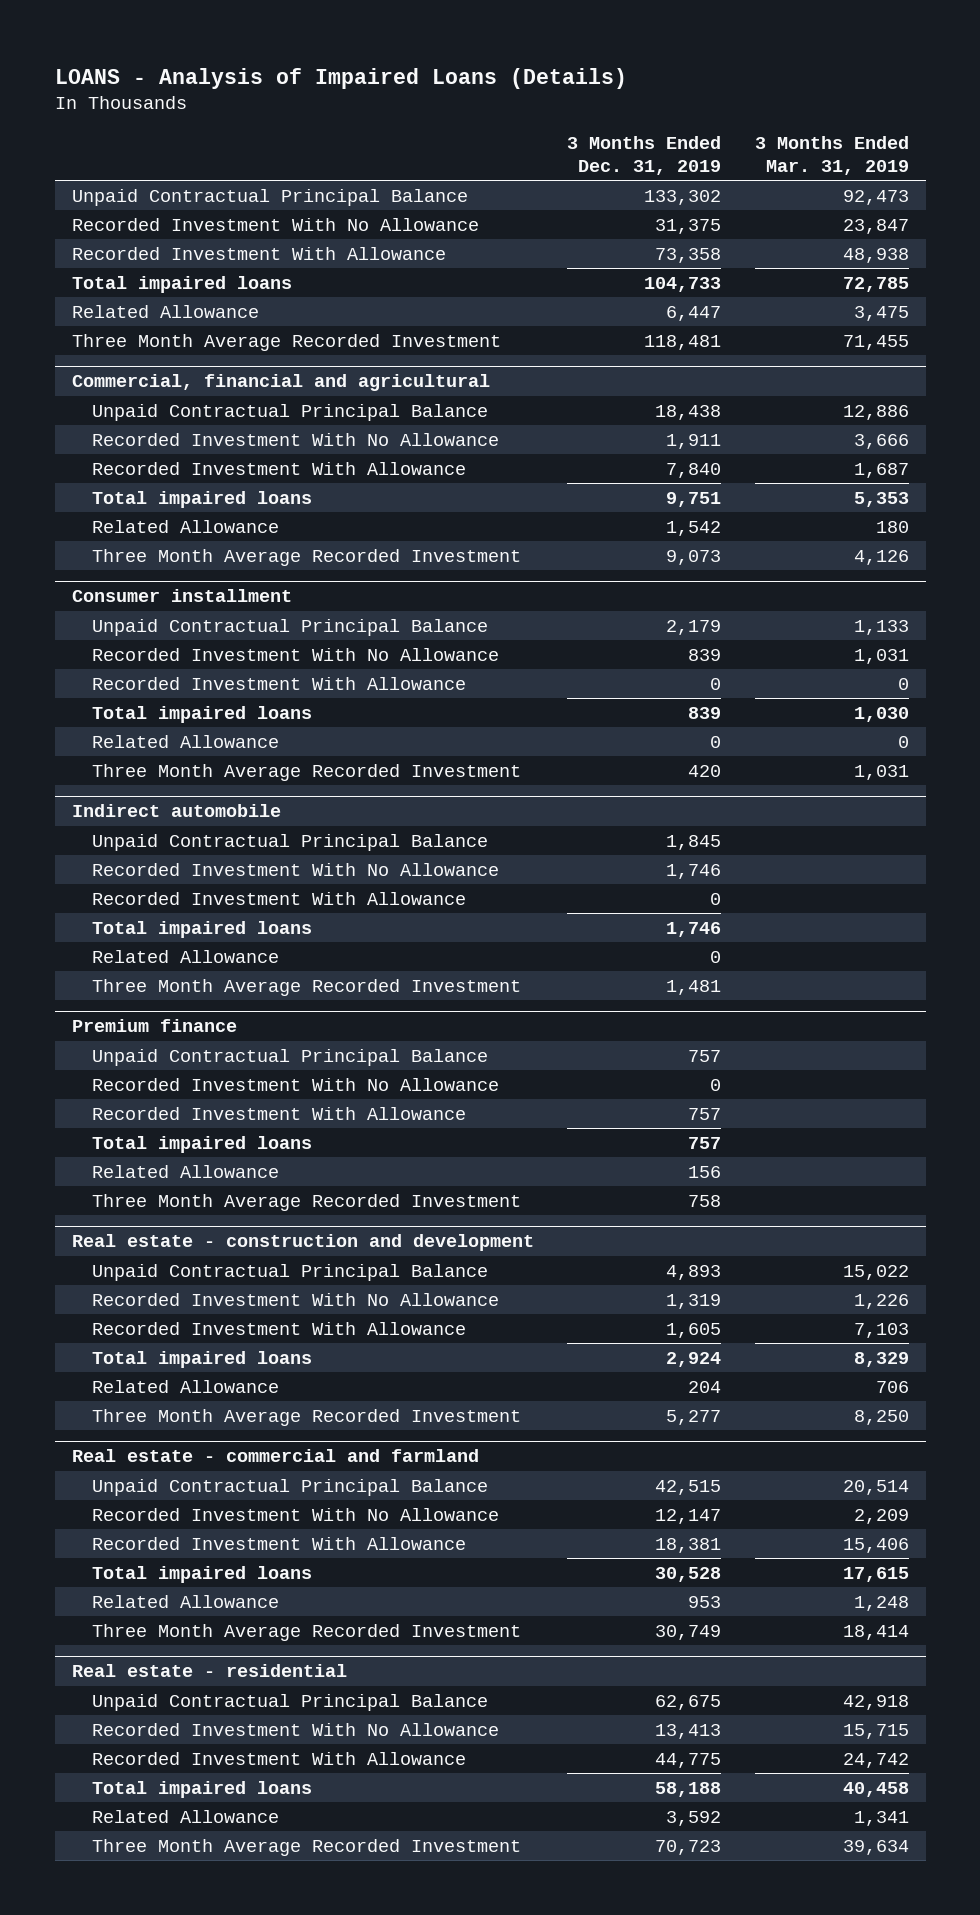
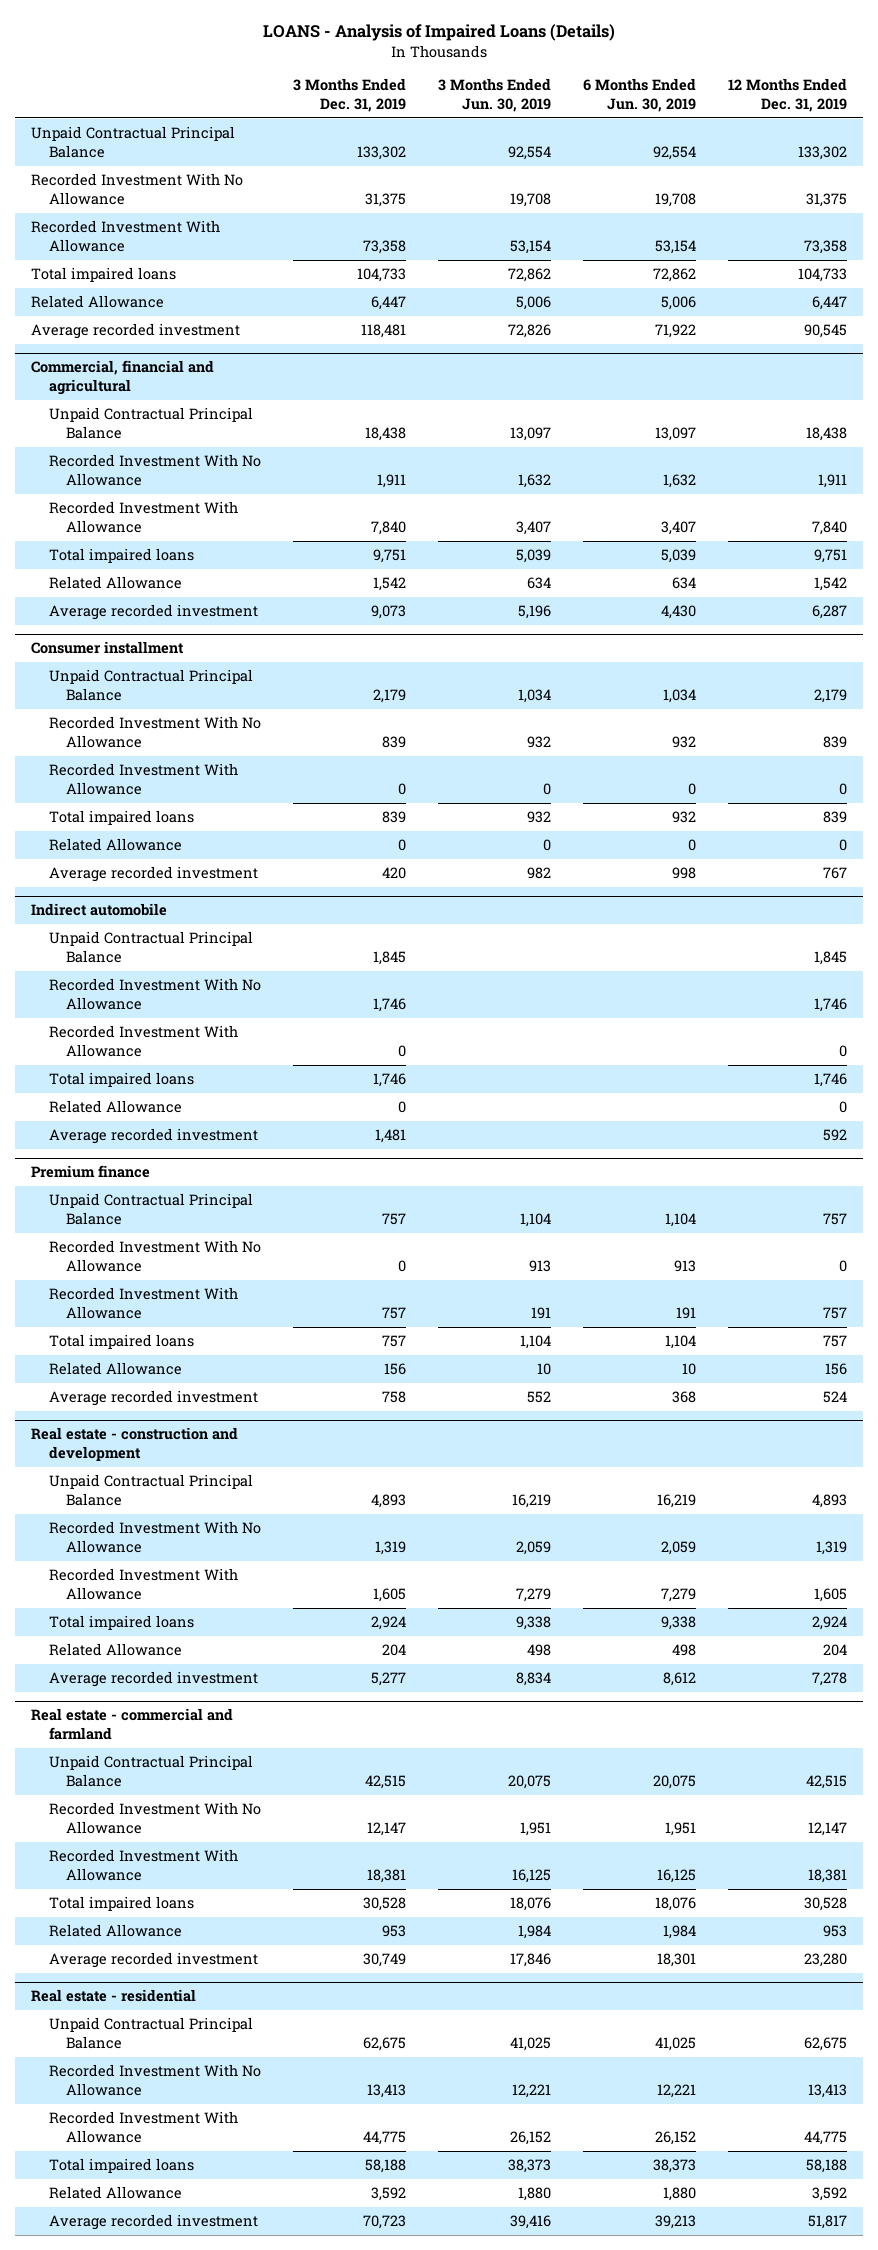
- | 3 Months Ended Dec. 31, 2019 | 3 Months Ended Mar. 31, 2019
+ | 3 Months Ended Dec. 31, 2019 | 3 Months Ended Jun. 30, 2019 | 6 Months Ended Jun. 30, 2019 | 12 Months Ended Dec. 31, 2019
- Three Month Average Recorded Investment | 118,481 | 71,455
+ Average recorded investment | 118,481 | 72,826 | 71,922 | 90,545
@ Commercial, financial and agricultural
- Three Month Average Recorded Investment | 9,073 | 4,126
+ Average recorded investment | 9,073 | 5,196 | 4,430 | 6,287
@ Consumer installment
- Three Month Average Recorded Investment | 420 | 1,031
+ Average recorded investment | 420 | 982 | 998 | 767
@ Indirect automobile
- Three Month Average Recorded Investment | 1,481 |
+ Average recorded investment | 1,481 | | | 592
@ Premium finance
- Three Month Average Recorded Investment | 758 |
+ Average recorded investment | 758 | 552 | 368 | 524
@ Real estate - construction and development
- Three Month Average Recorded Investment | 5,277 | 8,250
+ Average recorded investment | 5,277 | 8,834 | 8,612 | 7,278
@ Real estate - commercial and farmland
- Three Month Average Recorded Investment | 30,749 | 18,414
+ Average recorded investment | 30,749 | 17,846 | 18,301 | 23,280
@ Real estate - residential
- Three Month Average Recorded Investment | 70,723 | 39,634
+ Average recorded investment | 70,723 | 39,416 | 39,213 | 51,817

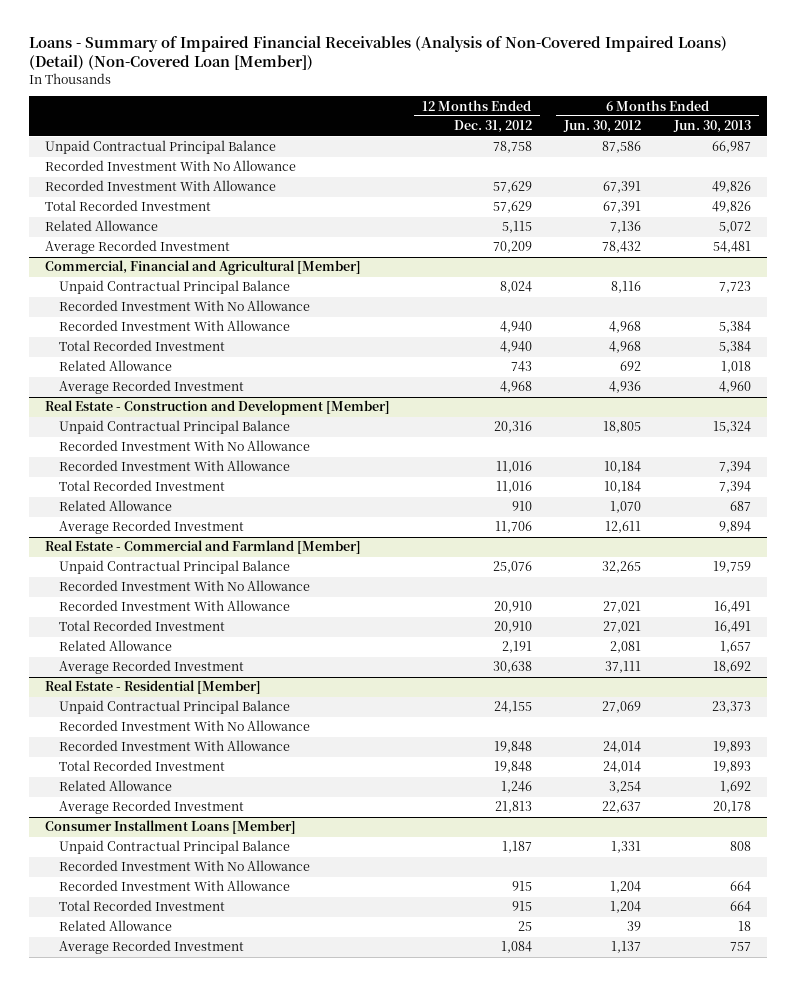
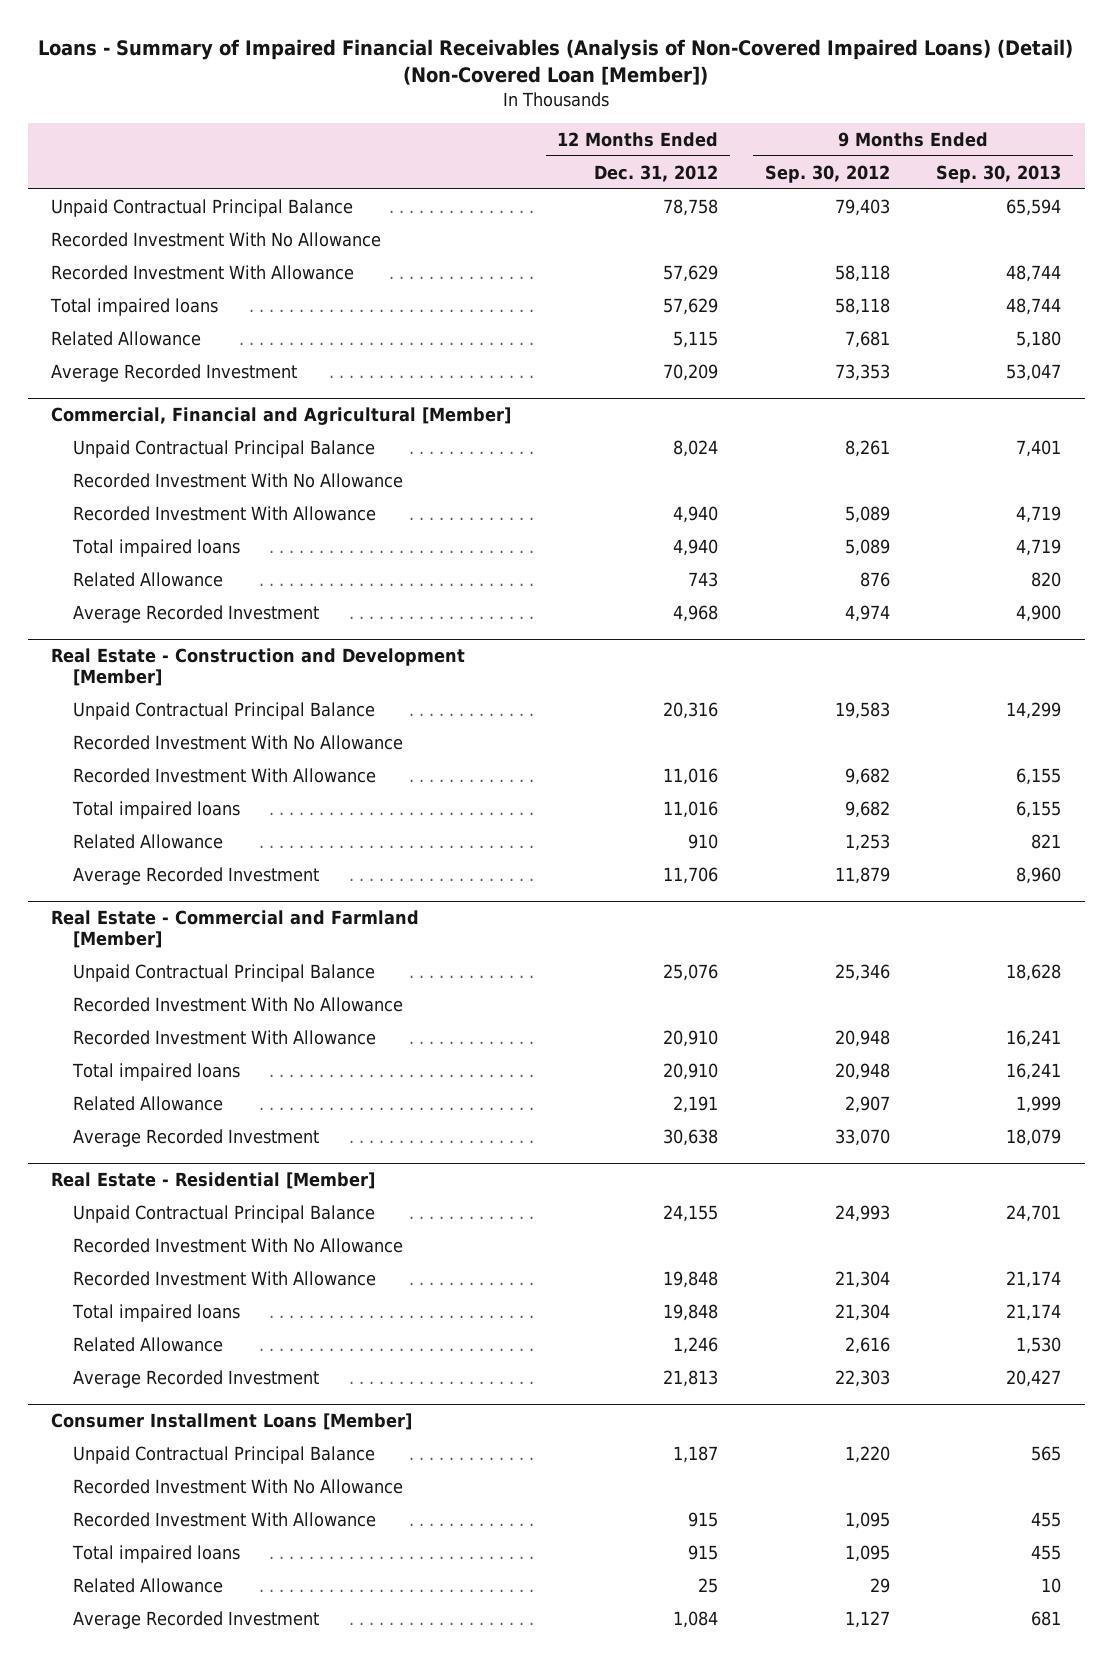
- | 12 Months Ended Dec. 31, 2012 | 6 Months Ended Jun. 30, 2012 | 6 Months Ended Jun. 30, 2013
+ | 12 Months Ended Dec. 31, 2012 | 9 Months Ended Sep. 30, 2012 | 9 Months Ended Sep. 30, 2013
- Total Recorded Investment | 57,629 | 67,391 | 49,826
+ Total impaired loans | 57,629 | 58,118 | 48,744
@ Commercial, Financial and Agricultural [Member]
- Total Recorded Investment | 4,940 | 4,968 | 5,384
+ Total impaired loans | 4,940 | 5,089 | 4,719
@ Real Estate - Construction and Development [Member]
- Total Recorded Investment | 11,016 | 10,184 | 7,394
+ Total impaired loans | 11,016 | 9,682 | 6,155
@ Real Estate - Commercial and Farmland [Member]
- Total Recorded Investment | 20,910 | 27,021 | 16,491
+ Total impaired loans | 20,910 | 20,948 | 16,241
@ Real Estate - Residential [Member]
- Total Recorded Investment | 19,848 | 24,014 | 19,893
+ Total impaired loans | 19,848 | 21,304 | 21,174
@ Consumer Installment Loans [Member]
- Total Recorded Investment | 915 | 1,204 | 664
+ Total impaired loans | 915 | 1,095 | 455

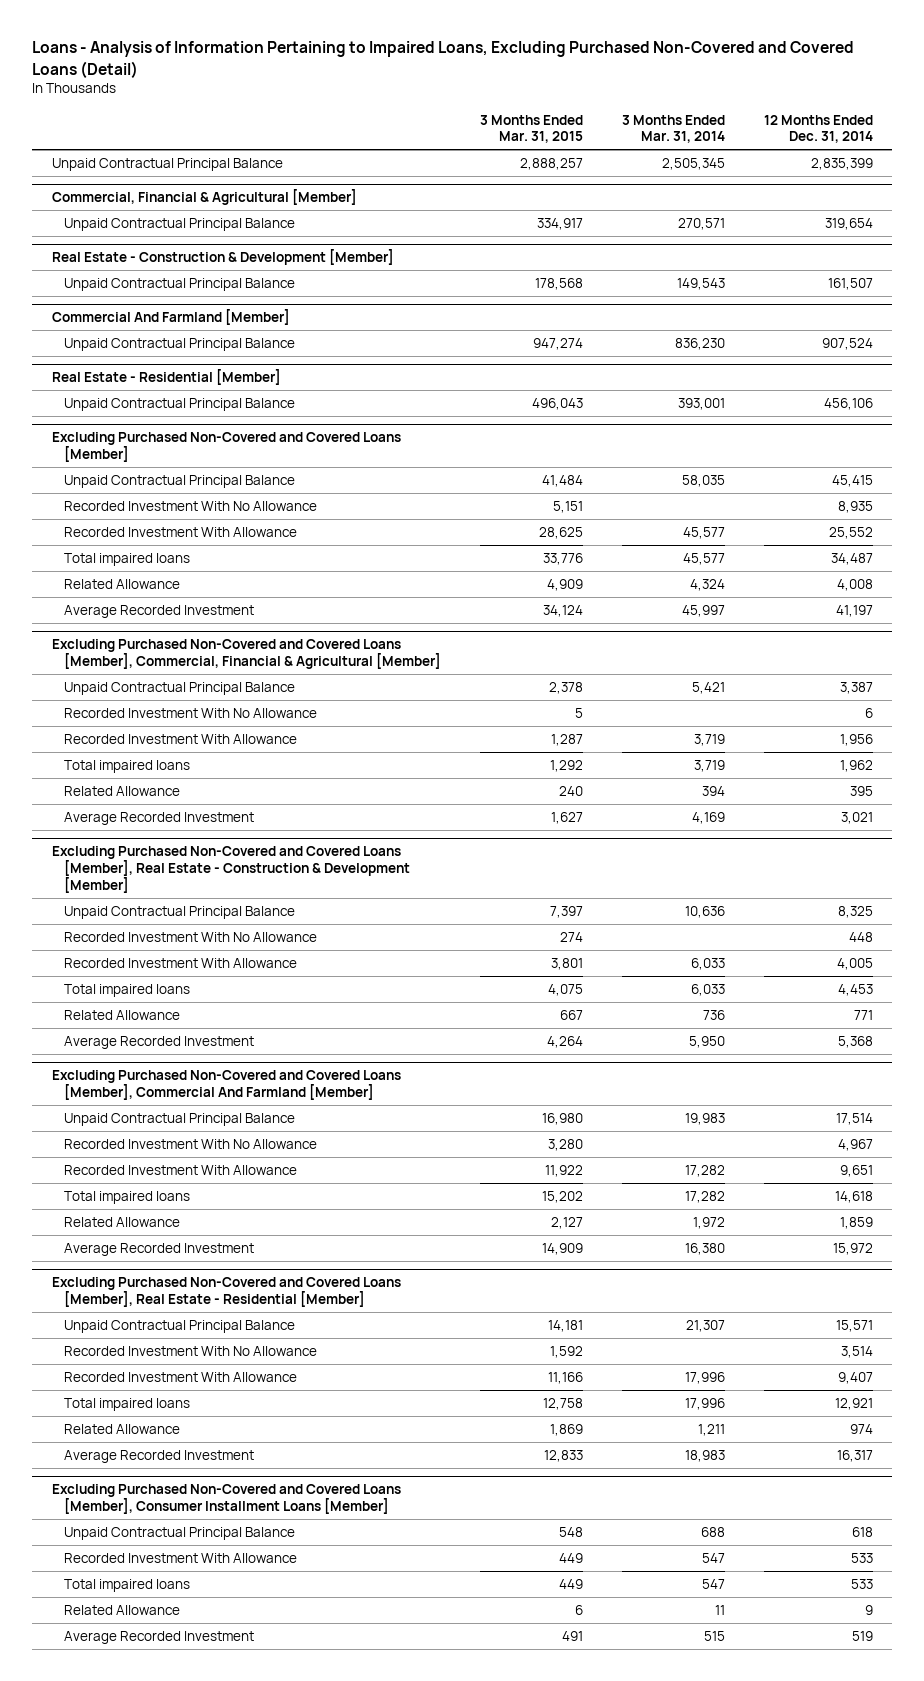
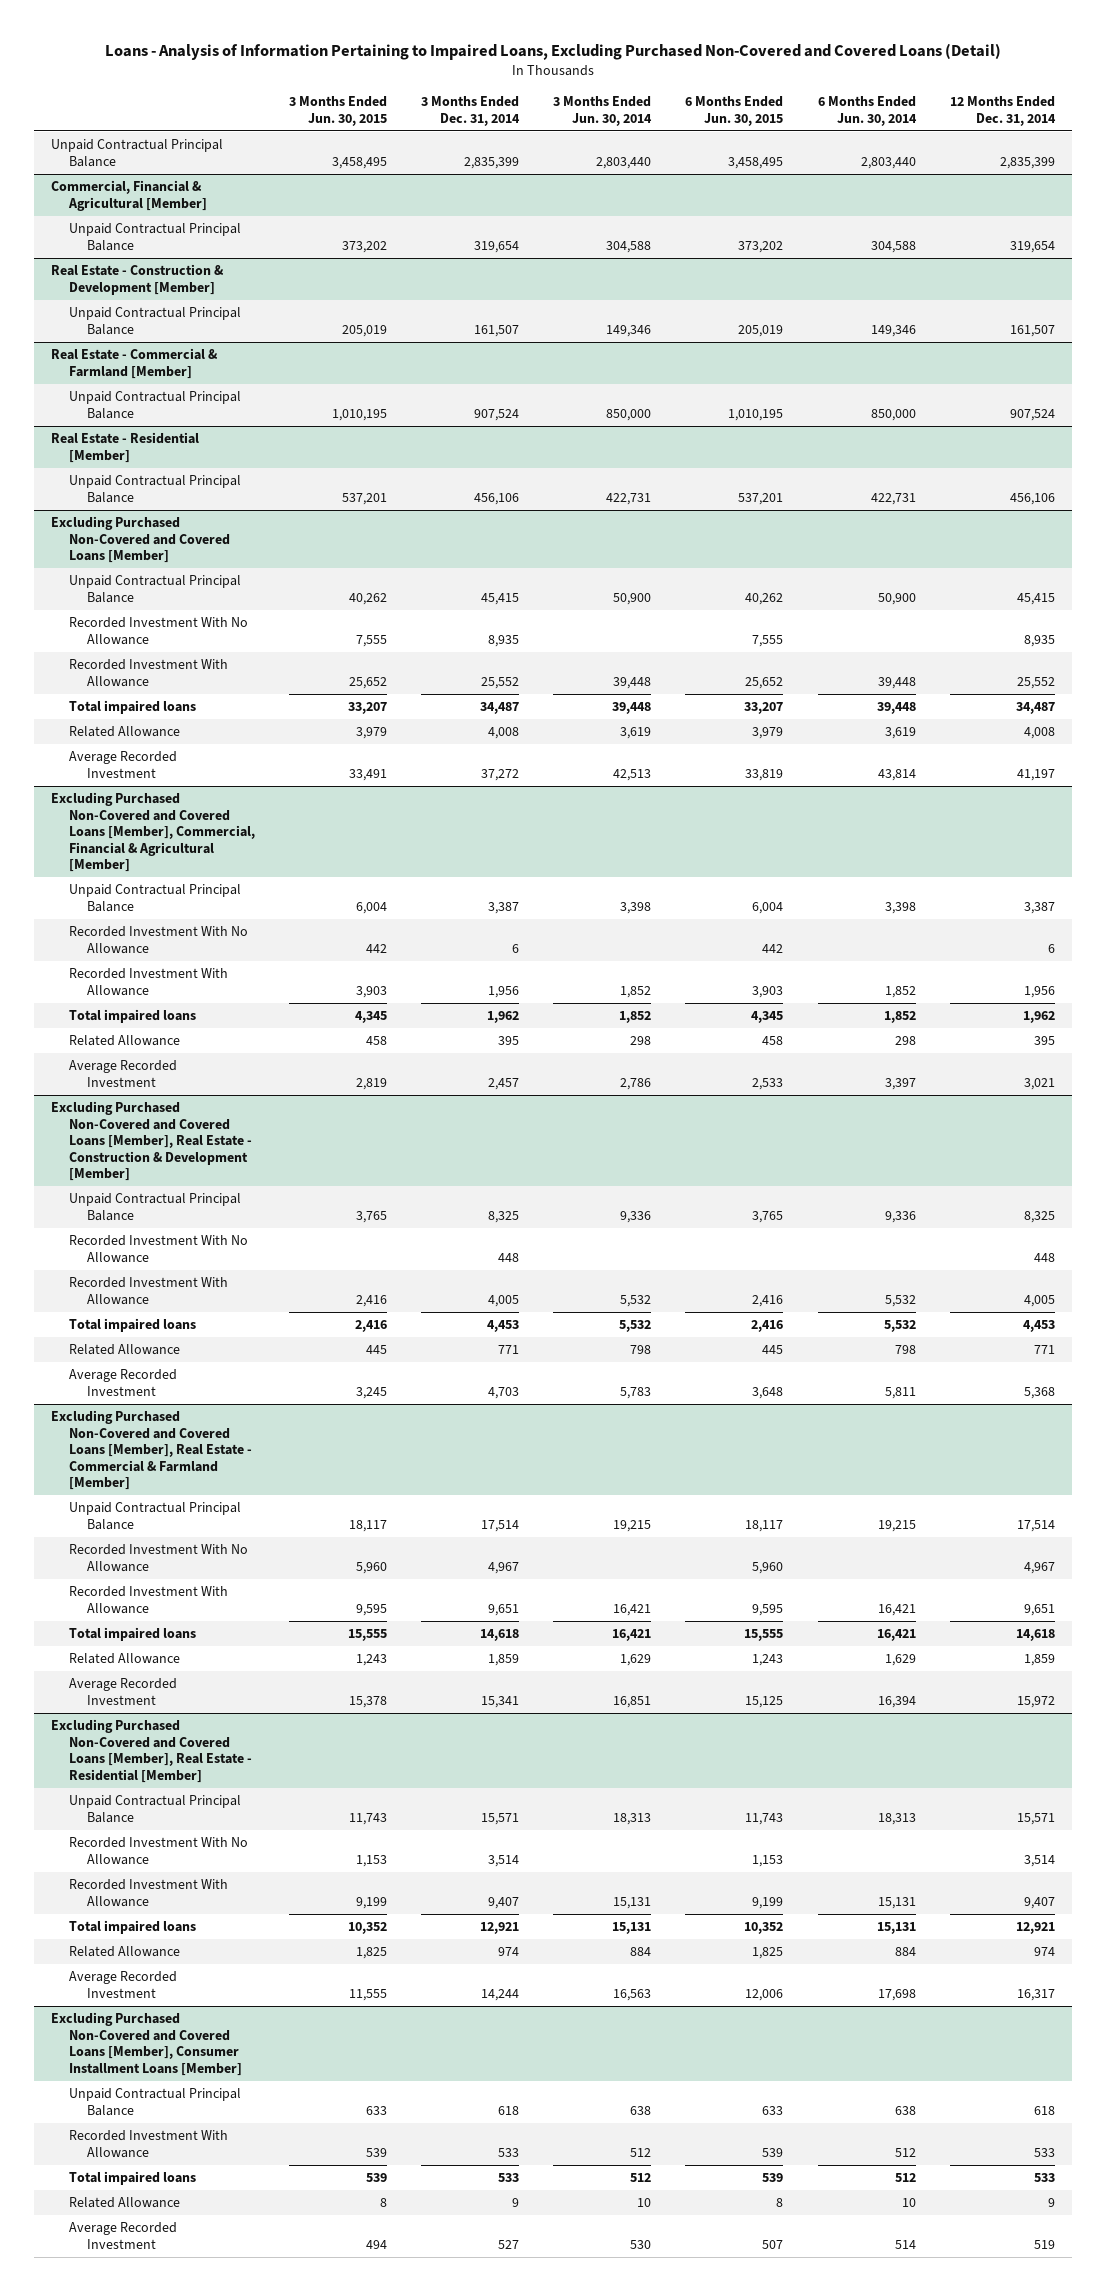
- | 3 Months Ended Mar. 31, 2015 | 3 Months Ended Mar. 31, 2014 | 12 Months Ended Dec. 31, 2014
+ | 3 Months Ended Jun. 30, 2015 | 3 Months Ended Dec. 31, 2014 | 3 Months Ended Jun. 30, 2014 | 6 Months Ended Jun. 30, 2015 | 6 Months Ended Jun. 30, 2014 | 12 Months Ended Dec. 31, 2014
- Commercial And Farmland [Member]
+ Real Estate - Commercial & Farmland [Member]
- Excluding Purchased Non-Covered and Covered Loans [Member], Commercial And Farmland [Member]
+ Excluding Purchased Non-Covered and Covered Loans [Member], Real Estate - Commercial & Farmland [Member]

